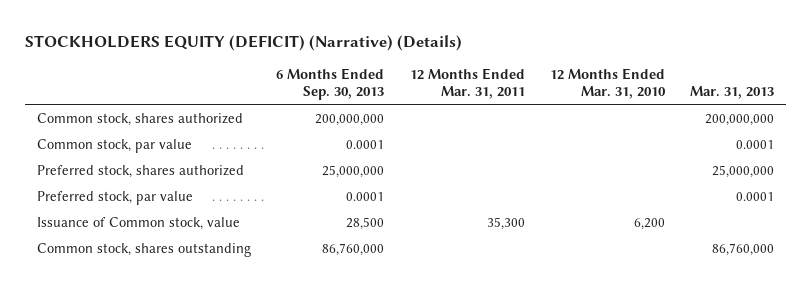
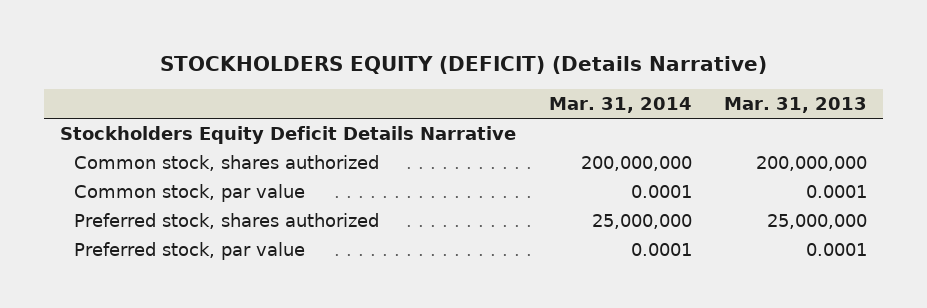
- STOCKHOLDERS EQUITY (DEFICIT) (Narrative) (Details)
+ STOCKHOLDERS EQUITY (DEFICIT) (Details Narrative)
- | 6 Months Ended Sep. 30, 2013 | 12 Months Ended Mar. 31, 2011 | 12 Months Ended Mar. 31, 2010 | Mar. 31, 2013
+ | Mar. 31, 2014 | Mar. 31, 2013
+ Stockholders Equity Deficit Details Narrative
- Issuance of Common stock, value | 28,500 | 35,300 | 6,200 |
- Common stock, shares outstanding | 86,760,000 | | | 86,760,000

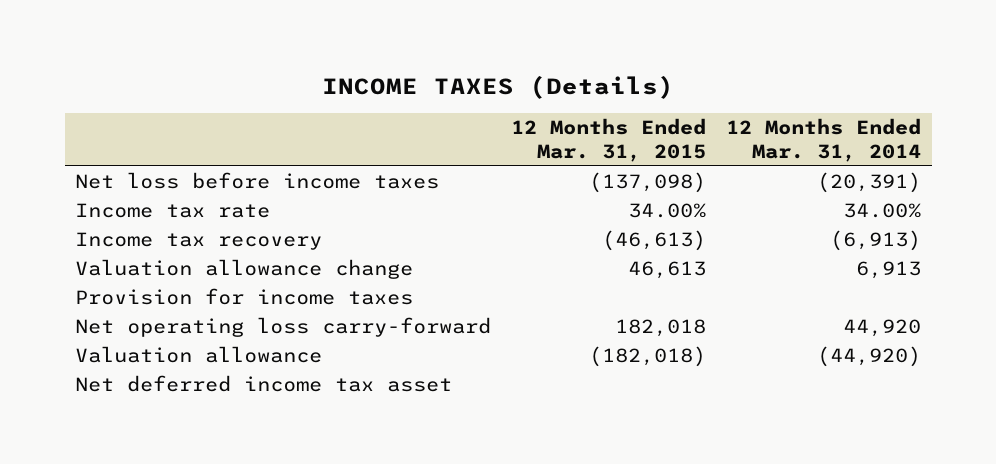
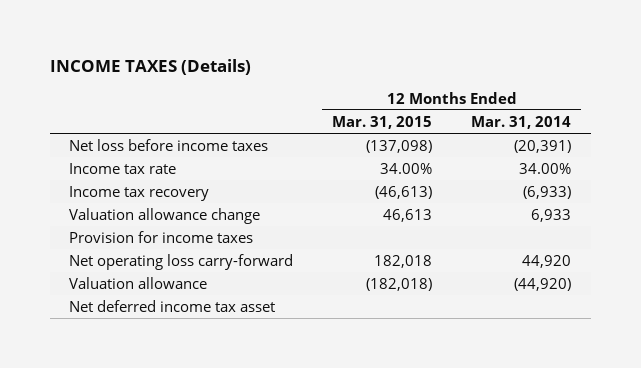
- Income tax recovery | (46,613) | (6,913)
- Valuation allowance change | 46,613 | 6,913
+ Income tax recovery | (46,613) | (6,933)
+ Valuation allowance change | 46,613 | 6,933

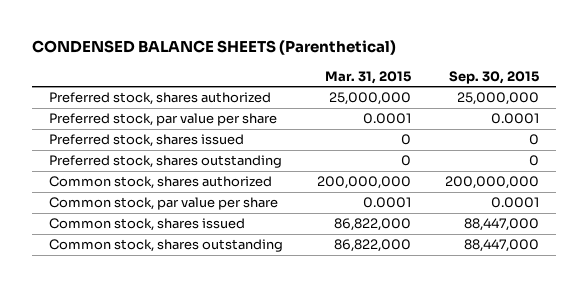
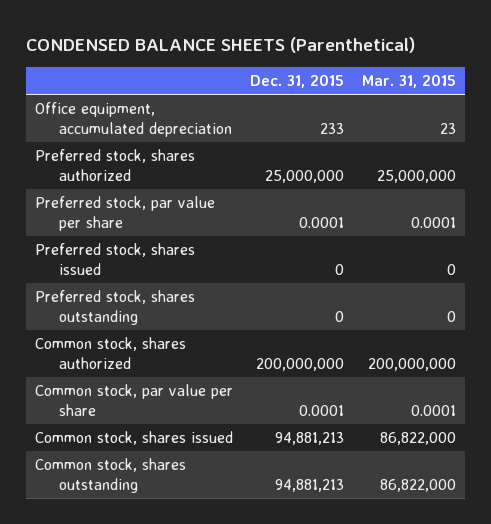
- | Mar. 31, 2015 | Sep. 30, 2015
+ | Dec. 31, 2015 | Mar. 31, 2015
+ Office equipment, accumulated depreciation | 233 | 23

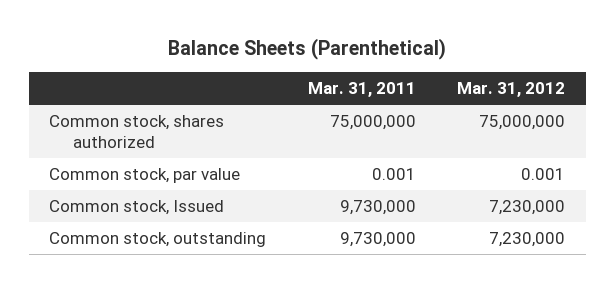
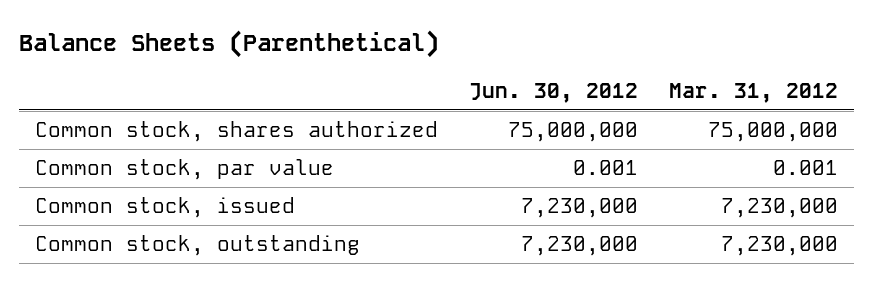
- | Mar. 31, 2011 | Mar. 31, 2012
+ | Jun. 30, 2012 | Mar. 31, 2012
- Common stock, Issued | 9,730,000 | 7,230,000
+ Common stock, issued | 7,230,000 | 7,230,000

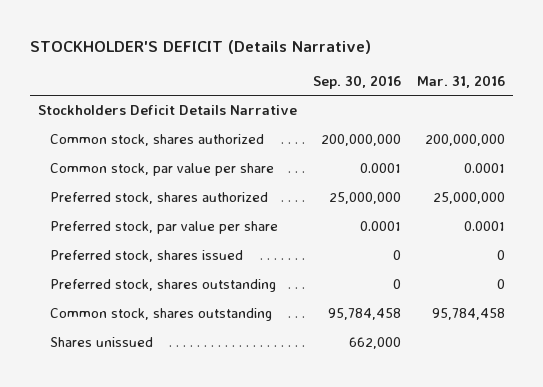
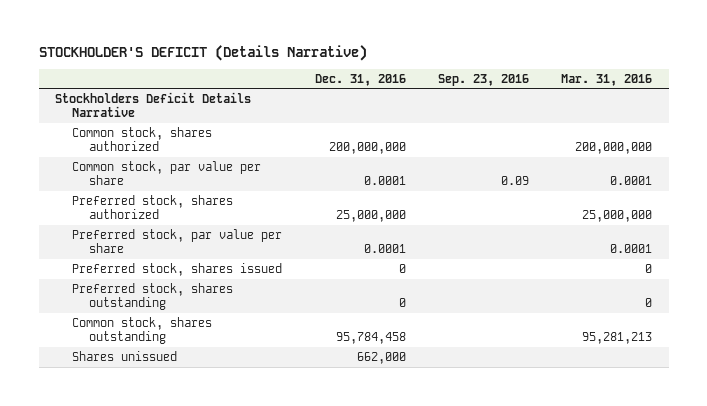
- | Sep. 30, 2016 | Mar. 31, 2016
+ | Dec. 31, 2016 | Sep. 23, 2016 | Mar. 31, 2016
- Common stock, shares outstanding | 95,784,458 | 95,784,458
+ Common stock, shares outstanding | 95,784,458 | | 95,281,213

